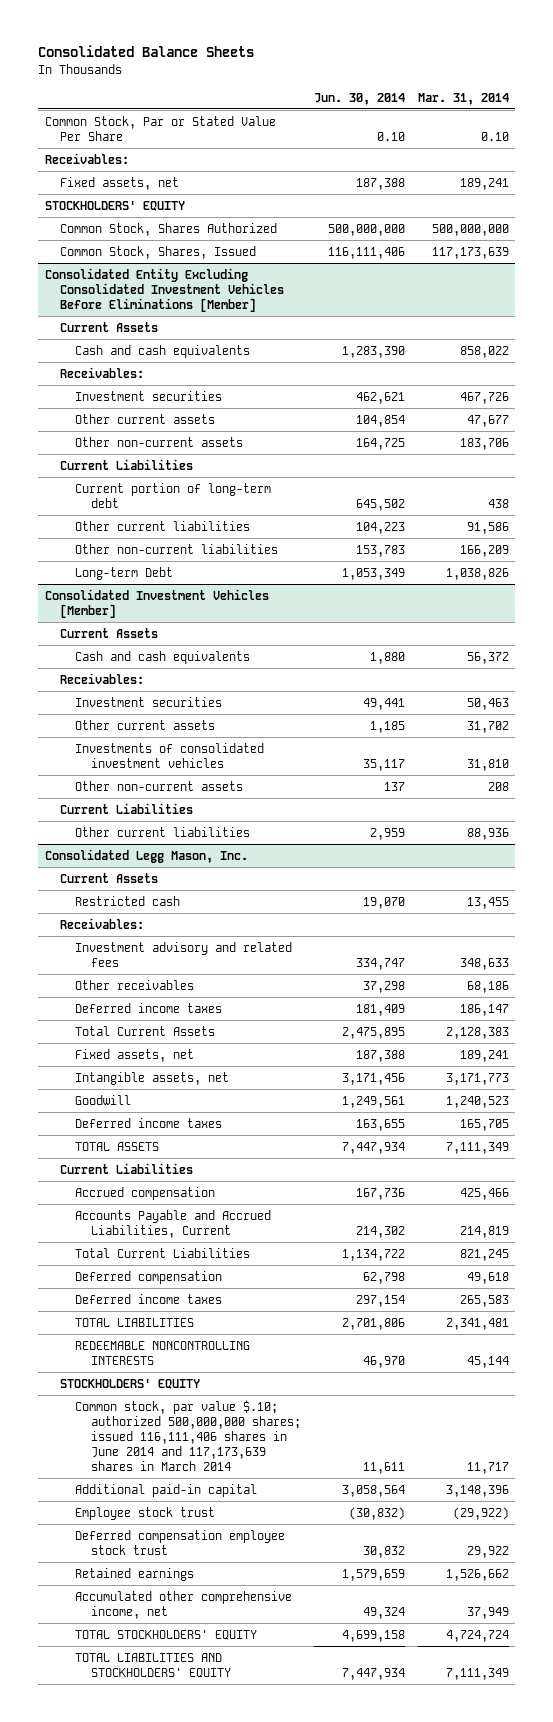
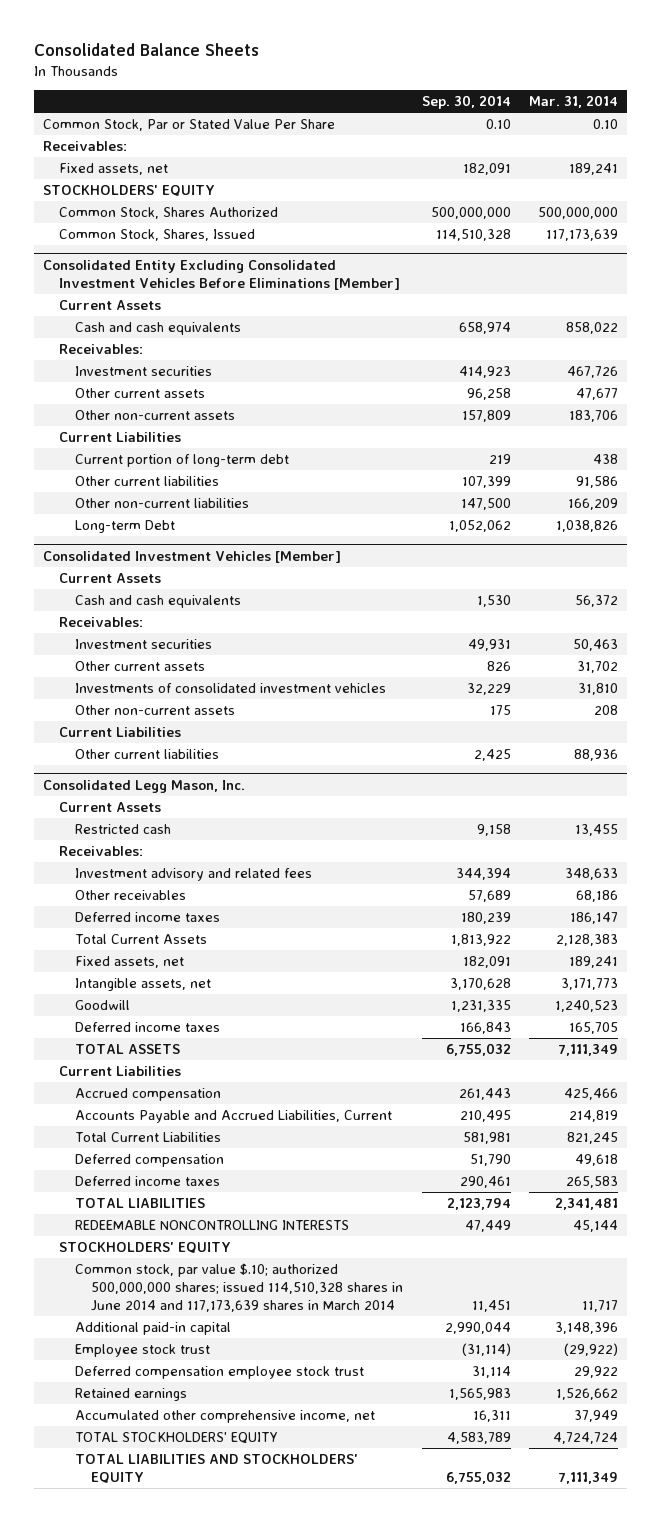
- | Jun. 30, 2014 | Mar. 31, 2014
+ | Sep. 30, 2014 | Mar. 31, 2014
@ Consolidated Legg Mason, Inc.
- Common stock, par value $.10; authorized 500,000,000 shares; issued 116,111,406 shares in June 2014 and 117,173,639 shares in March 2014 | 11,611 | 11,717
+ Common stock, par value $.10; authorized 500,000,000 shares; issued 114,510,328 shares in June 2014 and 117,173,639 shares in March 2014 | 11,451 | 11,717

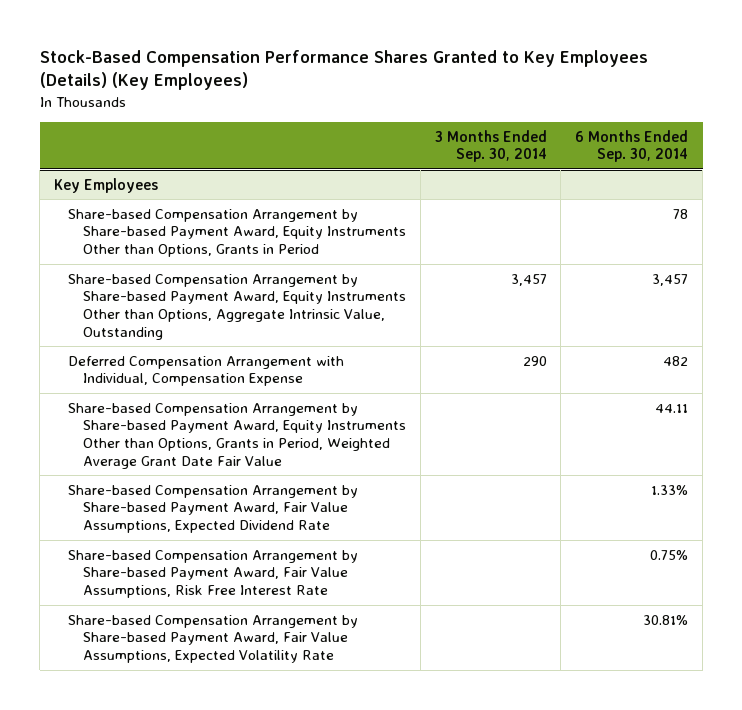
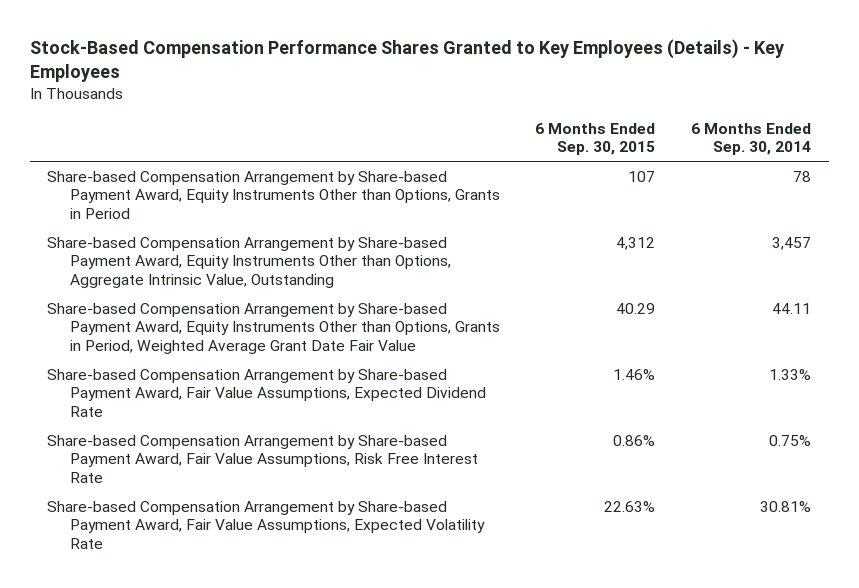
- Stock-Based Compensation Performance Shares Granted to Key Employees (Details) (Key Employees)
+ Stock-Based Compensation Performance Shares Granted to Key Employees (Details) - Key Employees
- | 3 Months Ended Sep. 30, 2014 | 6 Months Ended Sep. 30, 2014
+ | 6 Months Ended Sep. 30, 2015 | 6 Months Ended Sep. 30, 2014
- Key Employees
- Deferred Compensation Arrangement with Individual, Compensation Expense | 290 | 482

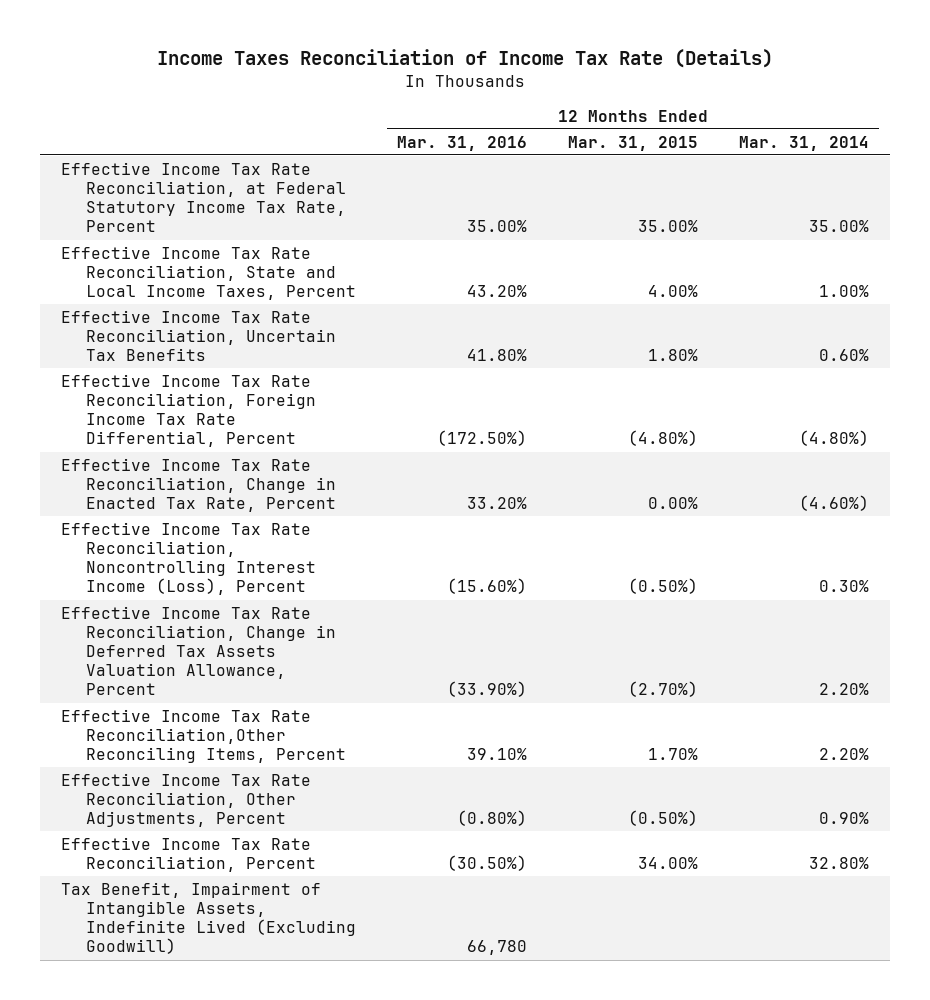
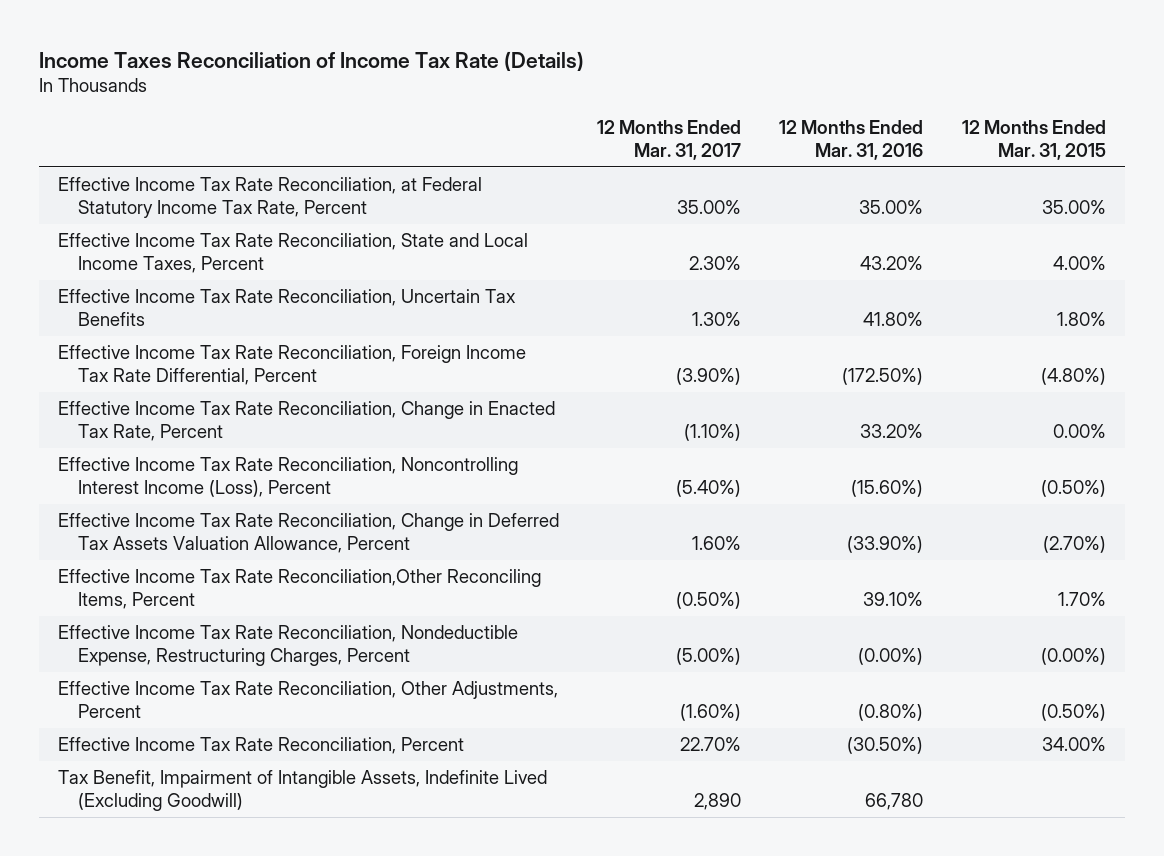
- | 12 Months Ended Mar. 31, 2016 | 12 Months Ended Mar. 31, 2015 | 12 Months Ended Mar. 31, 2014
+ | 12 Months Ended Mar. 31, 2017 | 12 Months Ended Mar. 31, 2016 | 12 Months Ended Mar. 31, 2015
+ Effective Income Tax Rate Reconciliation, Nondeductible Expense, Restructuring Charges, Percent | (5.00%) | (0.00%) | (0.00%)

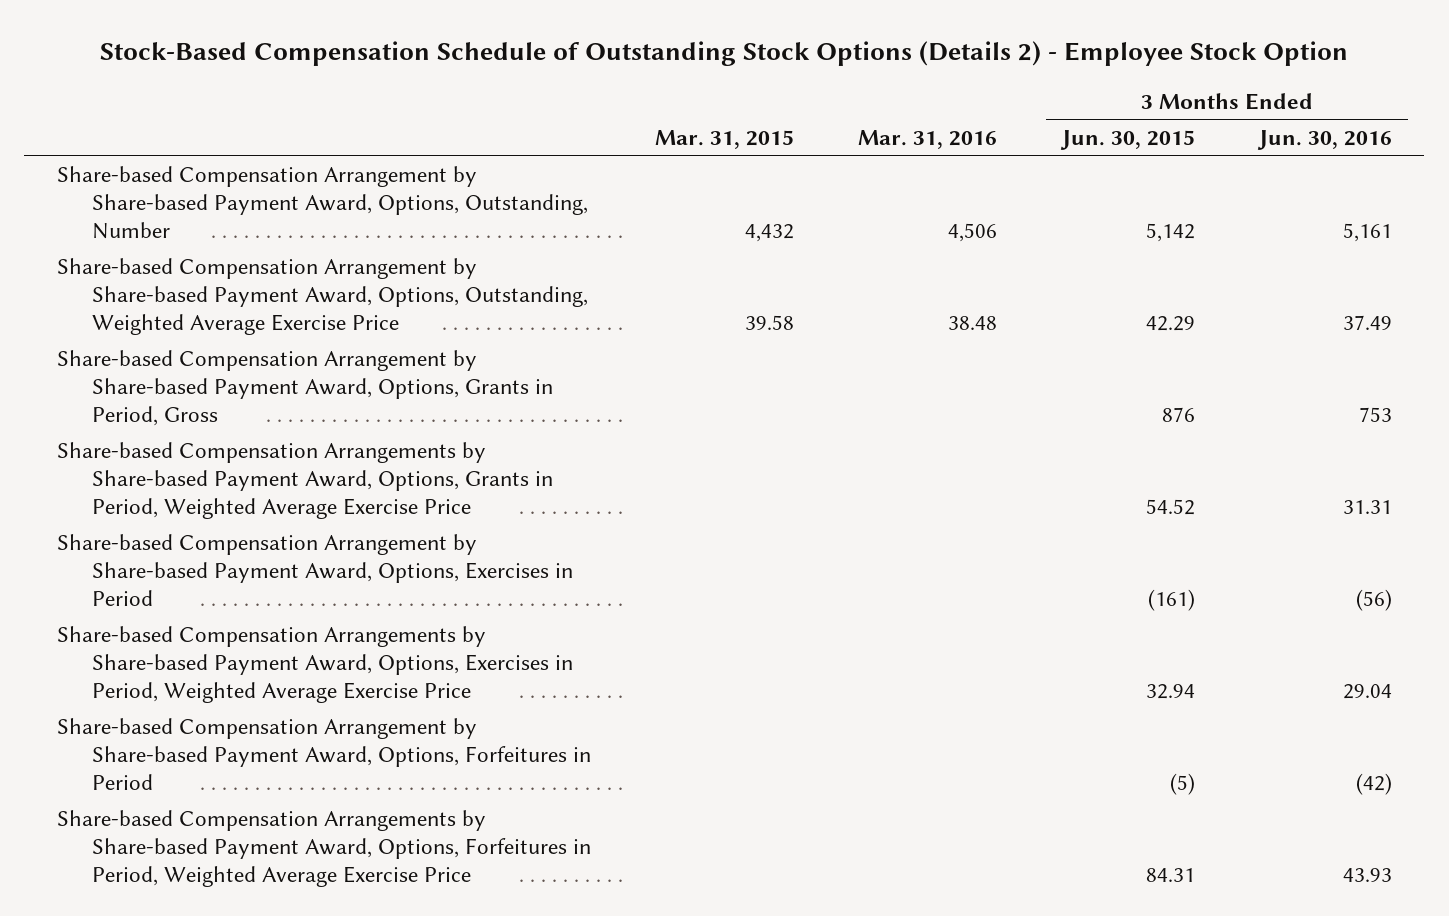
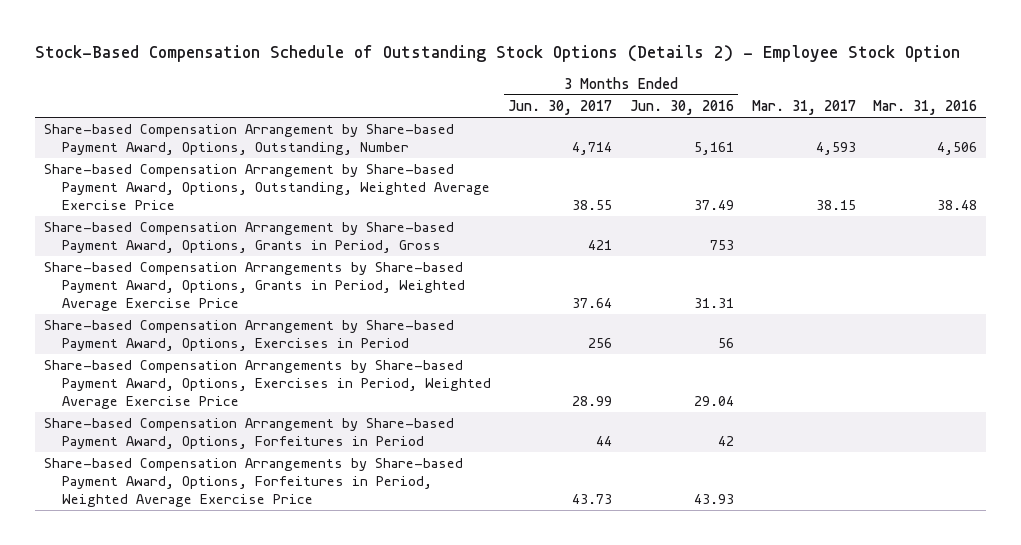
- | Mar. 31, 2015 | Mar. 31, 2016 | 3 Months Ended Jun. 30, 2015 | 3 Months Ended Jun. 30, 2016
+ | 3 Months Ended Jun. 30, 2017 | 3 Months Ended Jun. 30, 2016 | Mar. 31, 2017 | Mar. 31, 2016
- Share-based Compensation Arrangement by Share-based Payment Award, Options, Exercises in Period | | | (161) | (56)
+ Share-based Compensation Arrangement by Share-based Payment Award, Options, Exercises in Period | 256 | 56 | |
- Share-based Compensation Arrangement by Share-based Payment Award, Options, Forfeitures in Period | | | (5) | (42)
+ Share-based Compensation Arrangement by Share-based Payment Award, Options, Forfeitures in Period | 44 | 42 | |

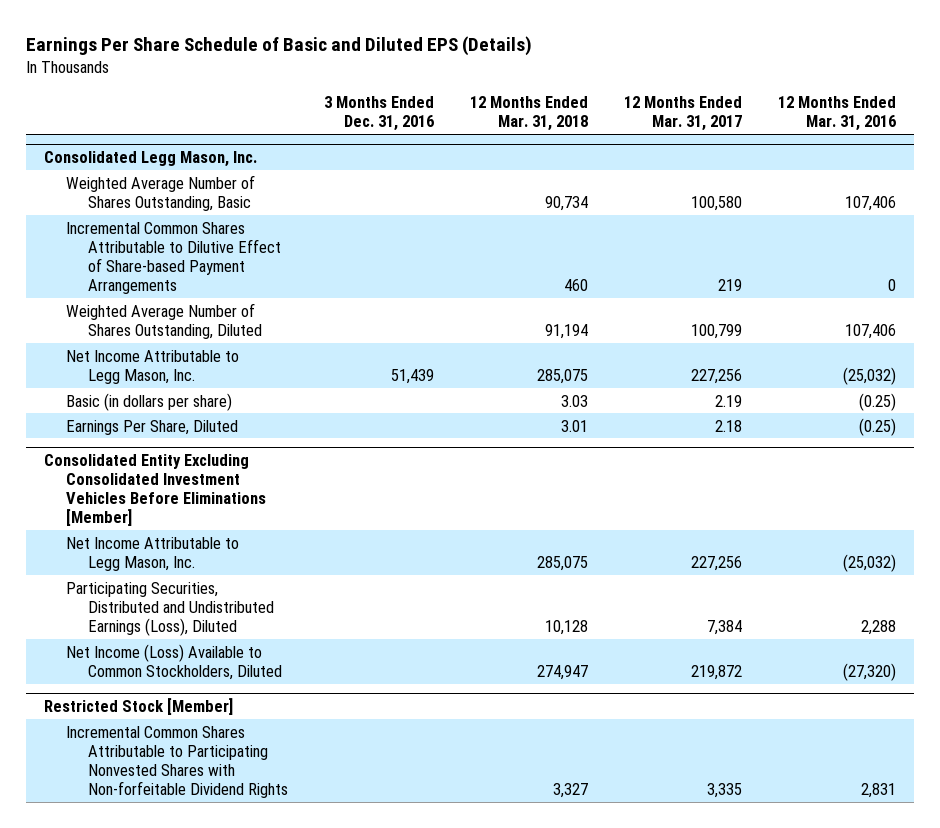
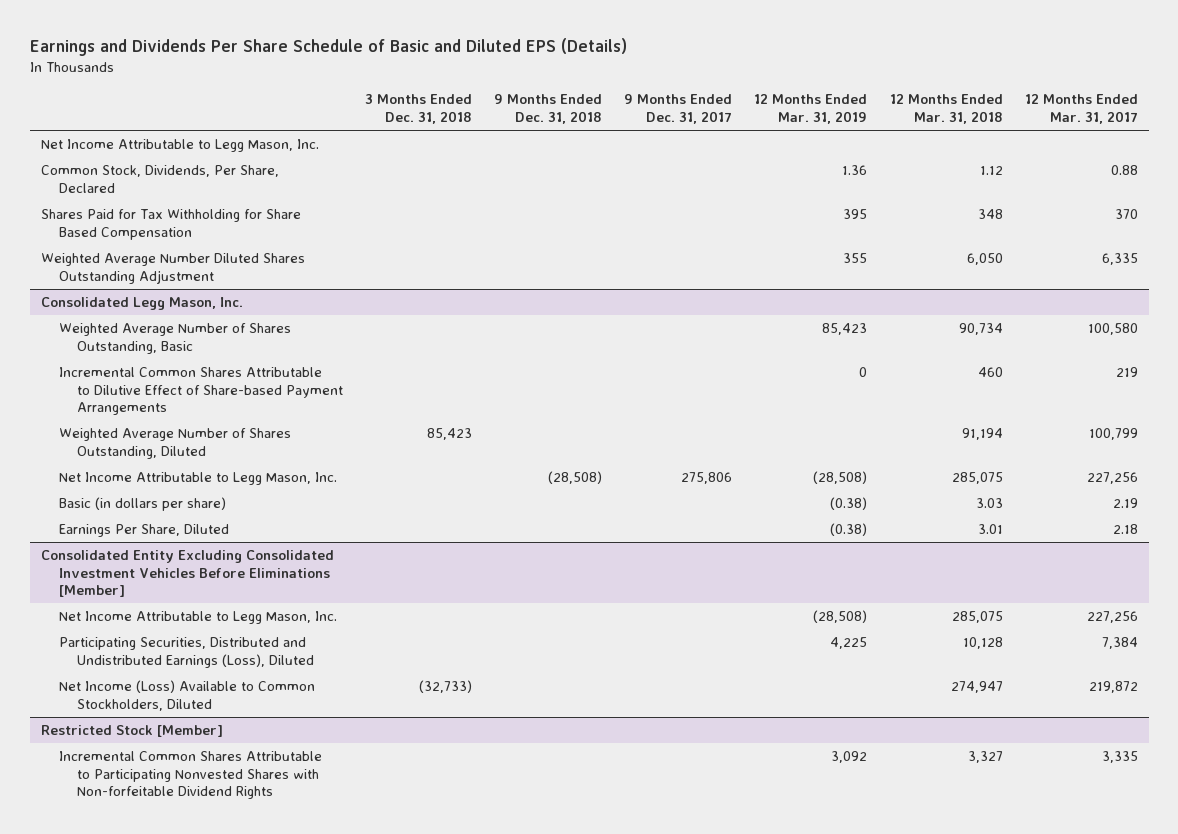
- Earnings Per Share Schedule of Basic and Diluted EPS (Details)
+ Earnings and Dividends Per Share Schedule of Basic and Diluted EPS (Details)
- | 3 Months Ended Dec. 31, 2016 | 12 Months Ended Mar. 31, 2018 | 12 Months Ended Mar. 31, 2017 | 12 Months Ended Mar. 31, 2016
+ | 3 Months Ended Dec. 31, 2018 | 9 Months Ended Dec. 31, 2018 | 9 Months Ended Dec. 31, 2017 | 12 Months Ended Mar. 31, 2019 | 12 Months Ended Mar. 31, 2018 | 12 Months Ended Mar. 31, 2017
+ Net Income Attributable to Legg Mason, Inc.
+ Common Stock, Dividends, Per Share, Declared | | | | 1.36 | 1.12 | 0.88
+ Shares Paid for Tax Withholding for Share Based Compensation | | | | 395 | 348 | 370
+ Weighted Average Number Diluted Shares Outstanding Adjustment | | | | 355 | 6,050 | 6,335

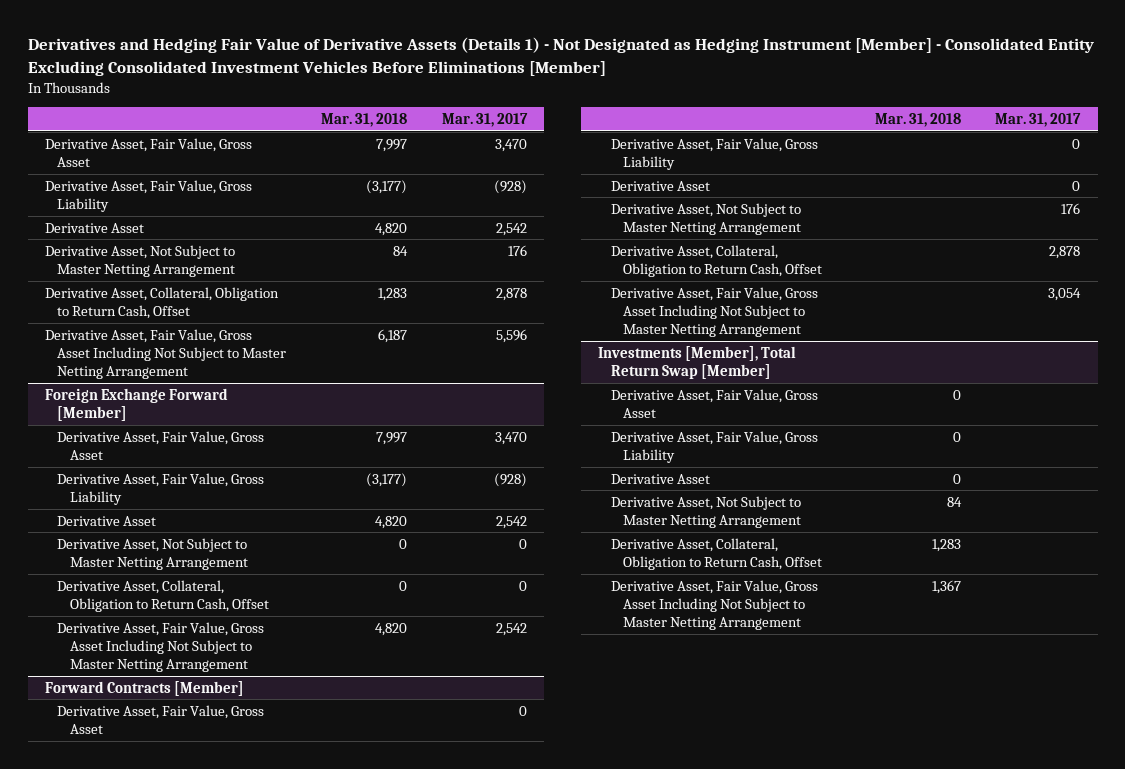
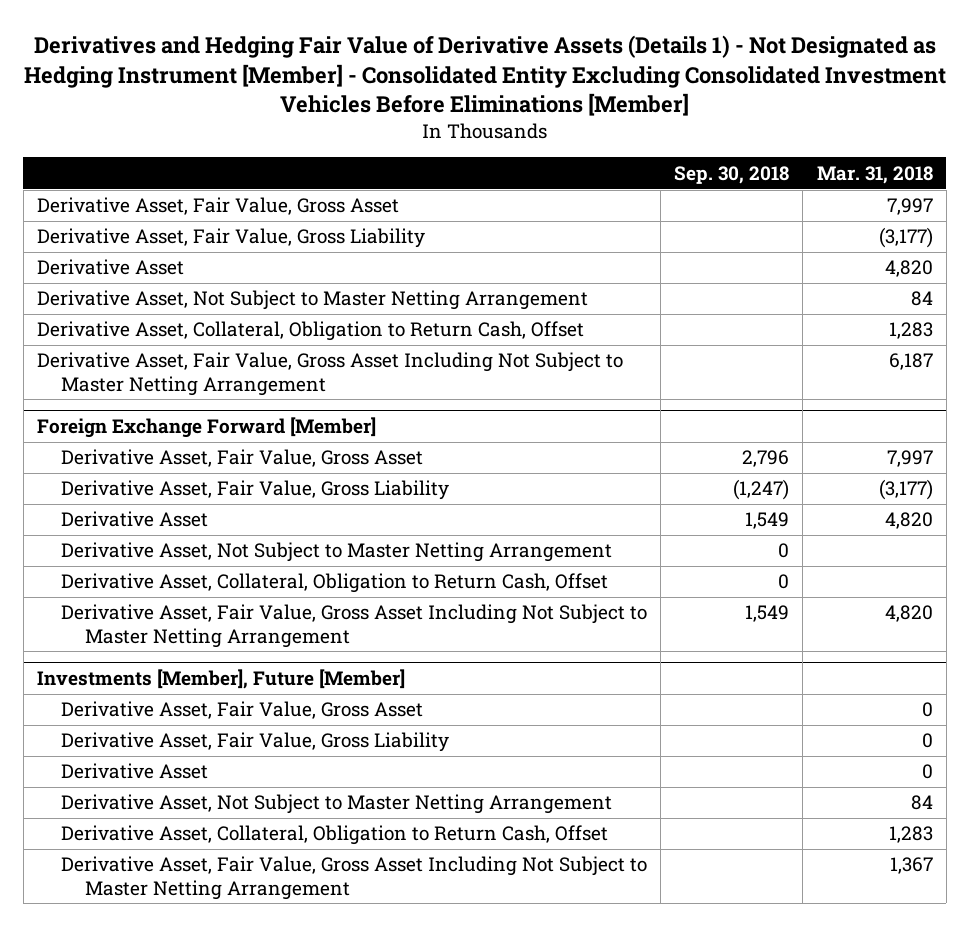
- | Mar. 31, 2018 | Mar. 31, 2017
+ | Sep. 30, 2018 | Mar. 31, 2018
@ Foreign Exchange Forward [Member]
- Derivative Asset, Not Subject to Master Netting Arrangement | 0 | 0
- Derivative Asset, Collateral, Obligation to Return Cash, Offset | 0 | 0
- Forward Contracts [Member]
- Derivative Asset, Fair Value, Gross Asset | | 0
- Derivative Asset, Fair Value, Gross Liability | | 0
- Derivative Asset | | 0
- Derivative Asset, Fair Value, Gross Asset Including Not Subject to Master Netting Arrangement | | 3,054
- Investments [Member], Total Return Swap [Member]
@ Foreign Exchange Forward [Member]
moved down: Derivative Asset, Fair Value, Gross Asset Including Not Subject to Master Netting Arrangement | 1,549 | 4,820
+ Investments [Member], Future [Member]

